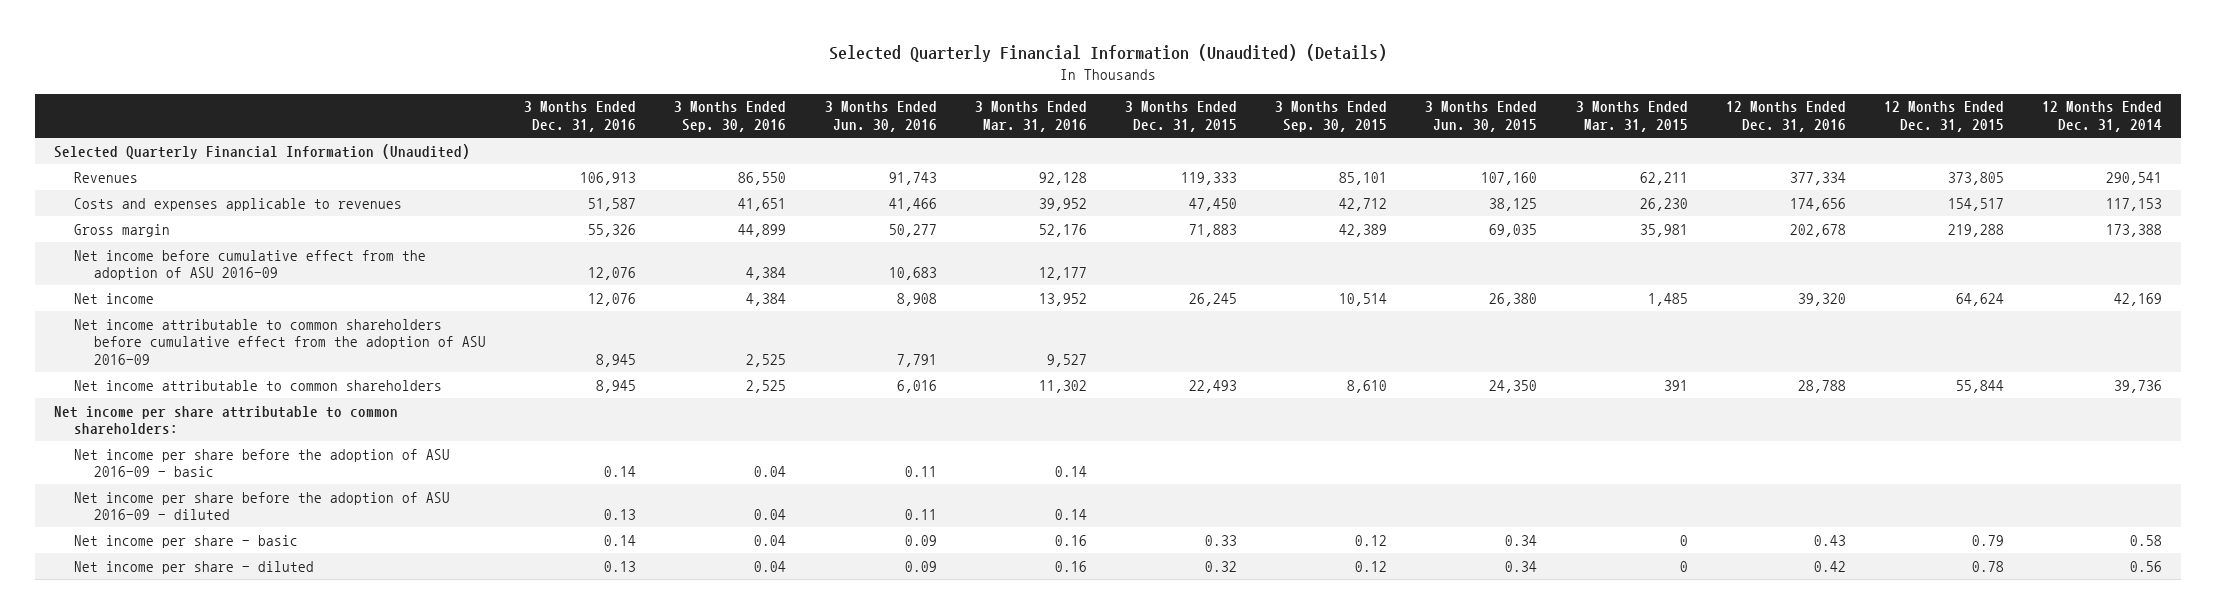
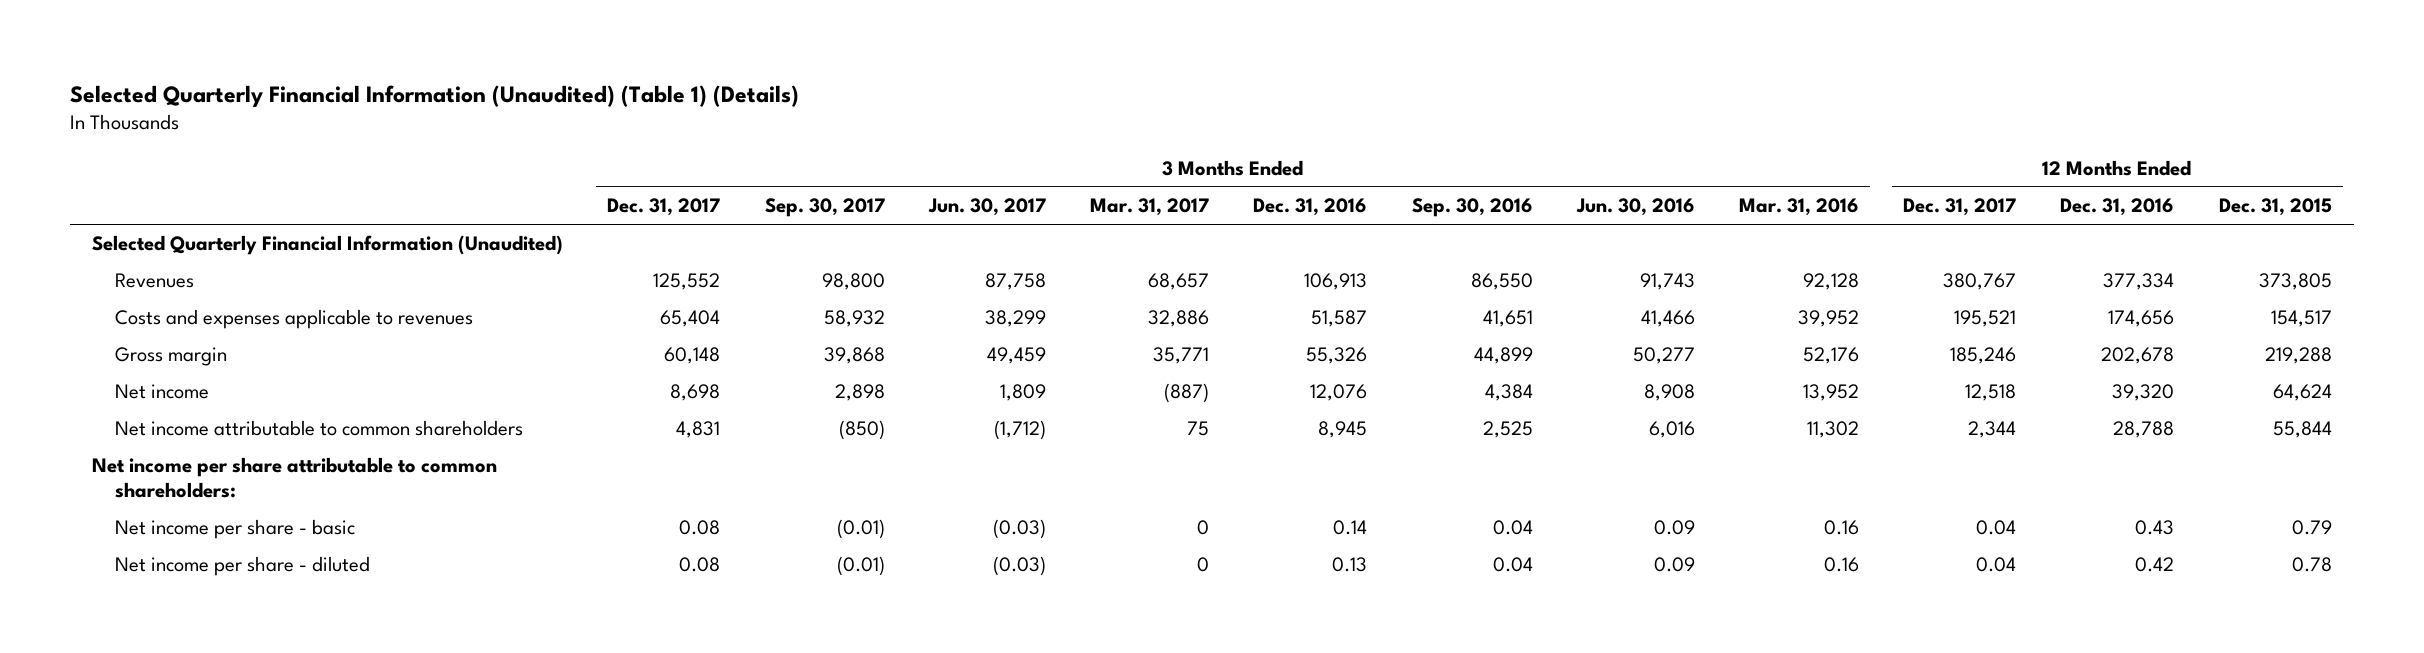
- Selected Quarterly Financial Information (Unaudited) (Details)
+ Selected Quarterly Financial Information (Unaudited) (Table 1) (Details)
- | 3 Months Ended Dec. 31, 2016 | 3 Months Ended Sep. 30, 2016 | 3 Months Ended Jun. 30, 2016 | 3 Months Ended Mar. 31, 2016 | 3 Months Ended Dec. 31, 2015 | 3 Months Ended Sep. 30, 2015 | 3 Months Ended Jun. 30, 2015 | 3 Months Ended Mar. 31, 2015 | 12 Months Ended Dec. 31, 2016 | 12 Months Ended Dec. 31, 2015 | 12 Months Ended Dec. 31, 2014
+ | 3 Months Ended Dec. 31, 2017 | 3 Months Ended Sep. 30, 2017 | 3 Months Ended Jun. 30, 2017 | 3 Months Ended Mar. 31, 2017 | 3 Months Ended Dec. 31, 2016 | 3 Months Ended Sep. 30, 2016 | 3 Months Ended Jun. 30, 2016 | 3 Months Ended Mar. 31, 2016 | 12 Months Ended Dec. 31, 2017 | 12 Months Ended Dec. 31, 2016 | 12 Months Ended Dec. 31, 2015
- Net income before cumulative effect from the adoption of ASU 2016-09 | 12,076 | 4,384 | 10,683 | 12,177 | | | | | | |
- Net income attributable to common shareholders before cumulative effect from the adoption of ASU 2016-09 | 8,945 | 2,525 | 7,791 | 9,527 | | | | | | |
- Net income per share before the adoption of ASU 2016-09 - basic | 0.14 | 0.04 | 0.11 | 0.14 | | | | | | |
- Net income per share before the adoption of ASU 2016-09 - diluted | 0.13 | 0.04 | 0.11 | 0.14 | | | | | | |

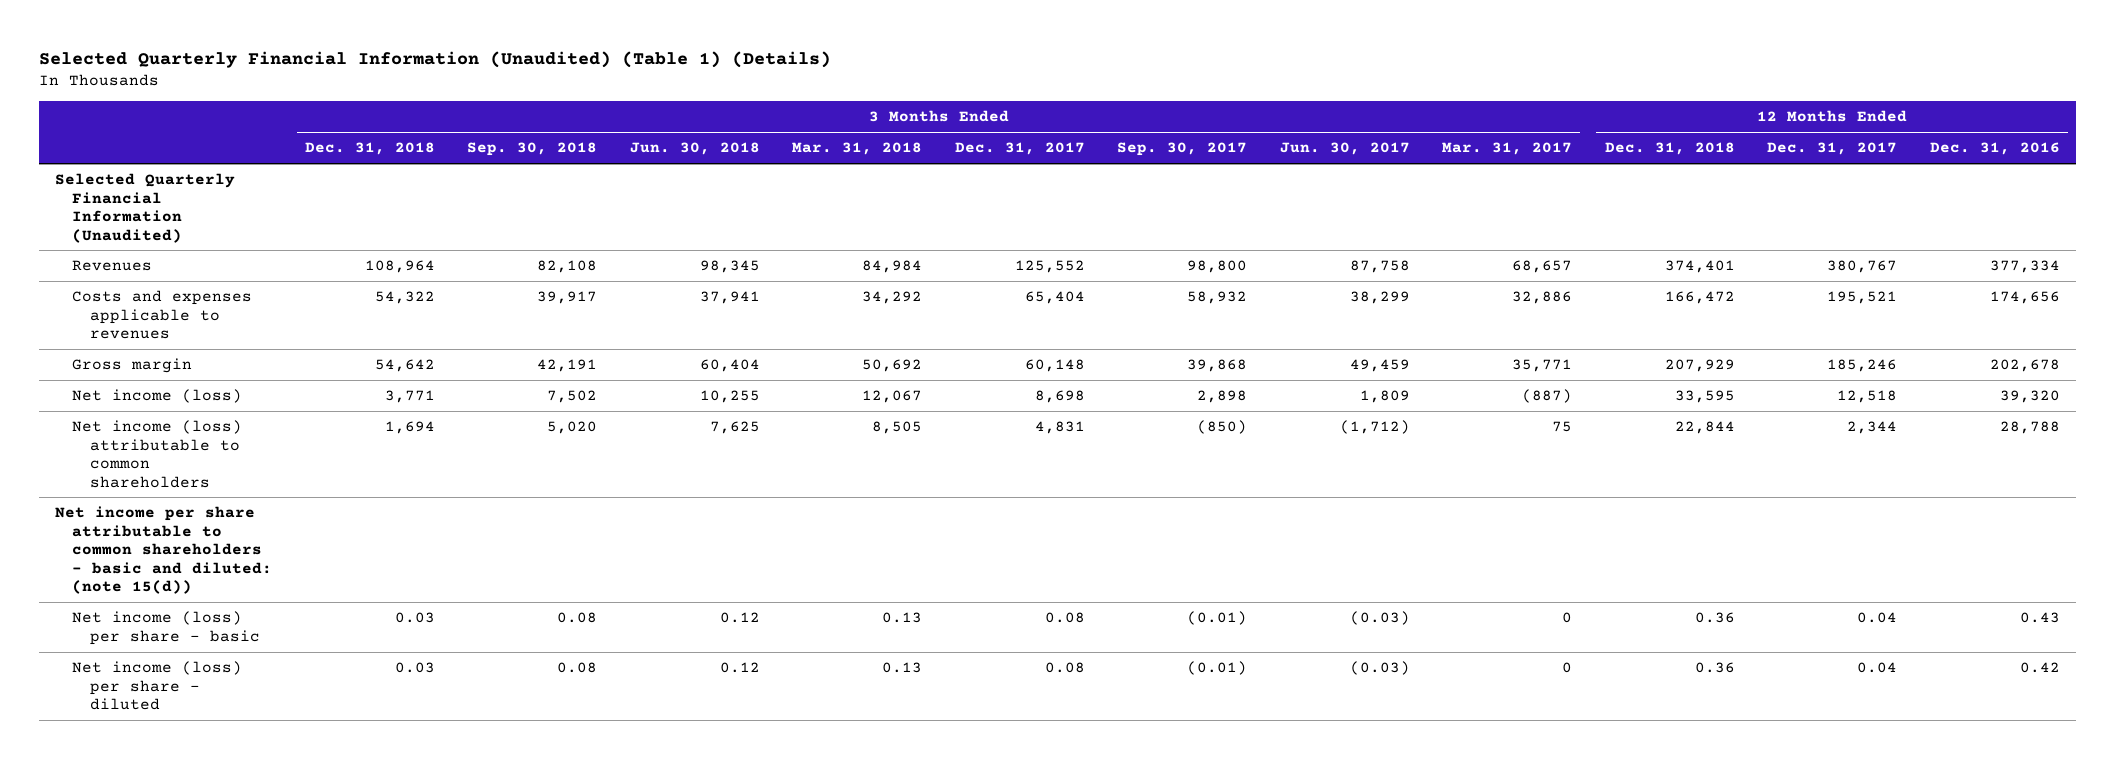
- | 3 Months Ended Dec. 31, 2017 | 3 Months Ended Sep. 30, 2017 | 3 Months Ended Jun. 30, 2017 | 3 Months Ended Mar. 31, 2017 | 3 Months Ended Dec. 31, 2016 | 3 Months Ended Sep. 30, 2016 | 3 Months Ended Jun. 30, 2016 | 3 Months Ended Mar. 31, 2016 | 12 Months Ended Dec. 31, 2017 | 12 Months Ended Dec. 31, 2016 | 12 Months Ended Dec. 31, 2015
+ | 3 Months Ended Dec. 31, 2018 | 3 Months Ended Sep. 30, 2018 | 3 Months Ended Jun. 30, 2018 | 3 Months Ended Mar. 31, 2018 | 3 Months Ended Dec. 31, 2017 | 3 Months Ended Sep. 30, 2017 | 3 Months Ended Jun. 30, 2017 | 3 Months Ended Mar. 31, 2017 | 12 Months Ended Dec. 31, 2018 | 12 Months Ended Dec. 31, 2017 | 12 Months Ended Dec. 31, 2016
- Net income | 8,698 | 2,898 | 1,809 | (887) | 12,076 | 4,384 | 8,908 | 13,952 | 12,518 | 39,320 | 64,624
- Net income attributable to common shareholders | 4,831 | (850) | (1,712) | 75 | 8,945 | 2,525 | 6,016 | 11,302 | 2,344 | 28,788 | 55,844
- Net income per share attributable to common shareholders:
- Net income per share - basic | 0.08 | (0.01) | (0.03) | 0 | 0.14 | 0.04 | 0.09 | 0.16 | 0.04 | 0.43 | 0.79
- Net income per share - diluted | 0.08 | (0.01) | (0.03) | 0 | 0.13 | 0.04 | 0.09 | 0.16 | 0.04 | 0.42 | 0.78
+ Net income (loss) | 3,771 | 7,502 | 10,255 | 12,067 | 8,698 | 2,898 | 1,809 | (887) | 33,595 | 12,518 | 39,320
+ Net income (loss) attributable to common shareholders | 1,694 | 5,020 | 7,625 | 8,505 | 4,831 | (850) | (1,712) | 75 | 22,844 | 2,344 | 28,788
+ Net income per share attributable to common shareholders - basic and diluted: (note 15(d))
+ Net income (loss) per share - basic | 0.03 | 0.08 | 0.12 | 0.13 | 0.08 | (0.01) | (0.03) | 0 | 0.36 | 0.04 | 0.43
+ Net income (loss) per share - diluted | 0.03 | 0.08 | 0.12 | 0.13 | 0.08 | (0.01) | (0.03) | 0 | 0.36 | 0.04 | 0.42

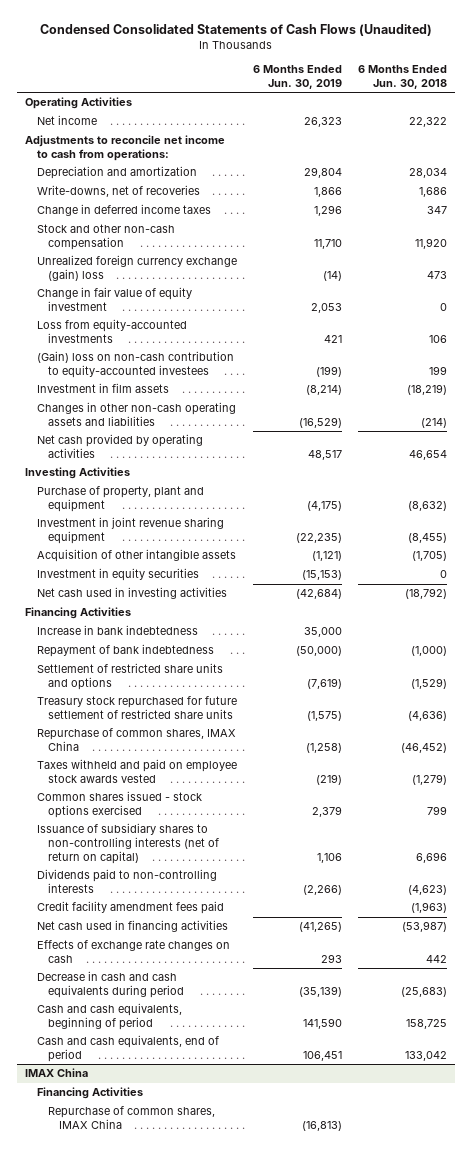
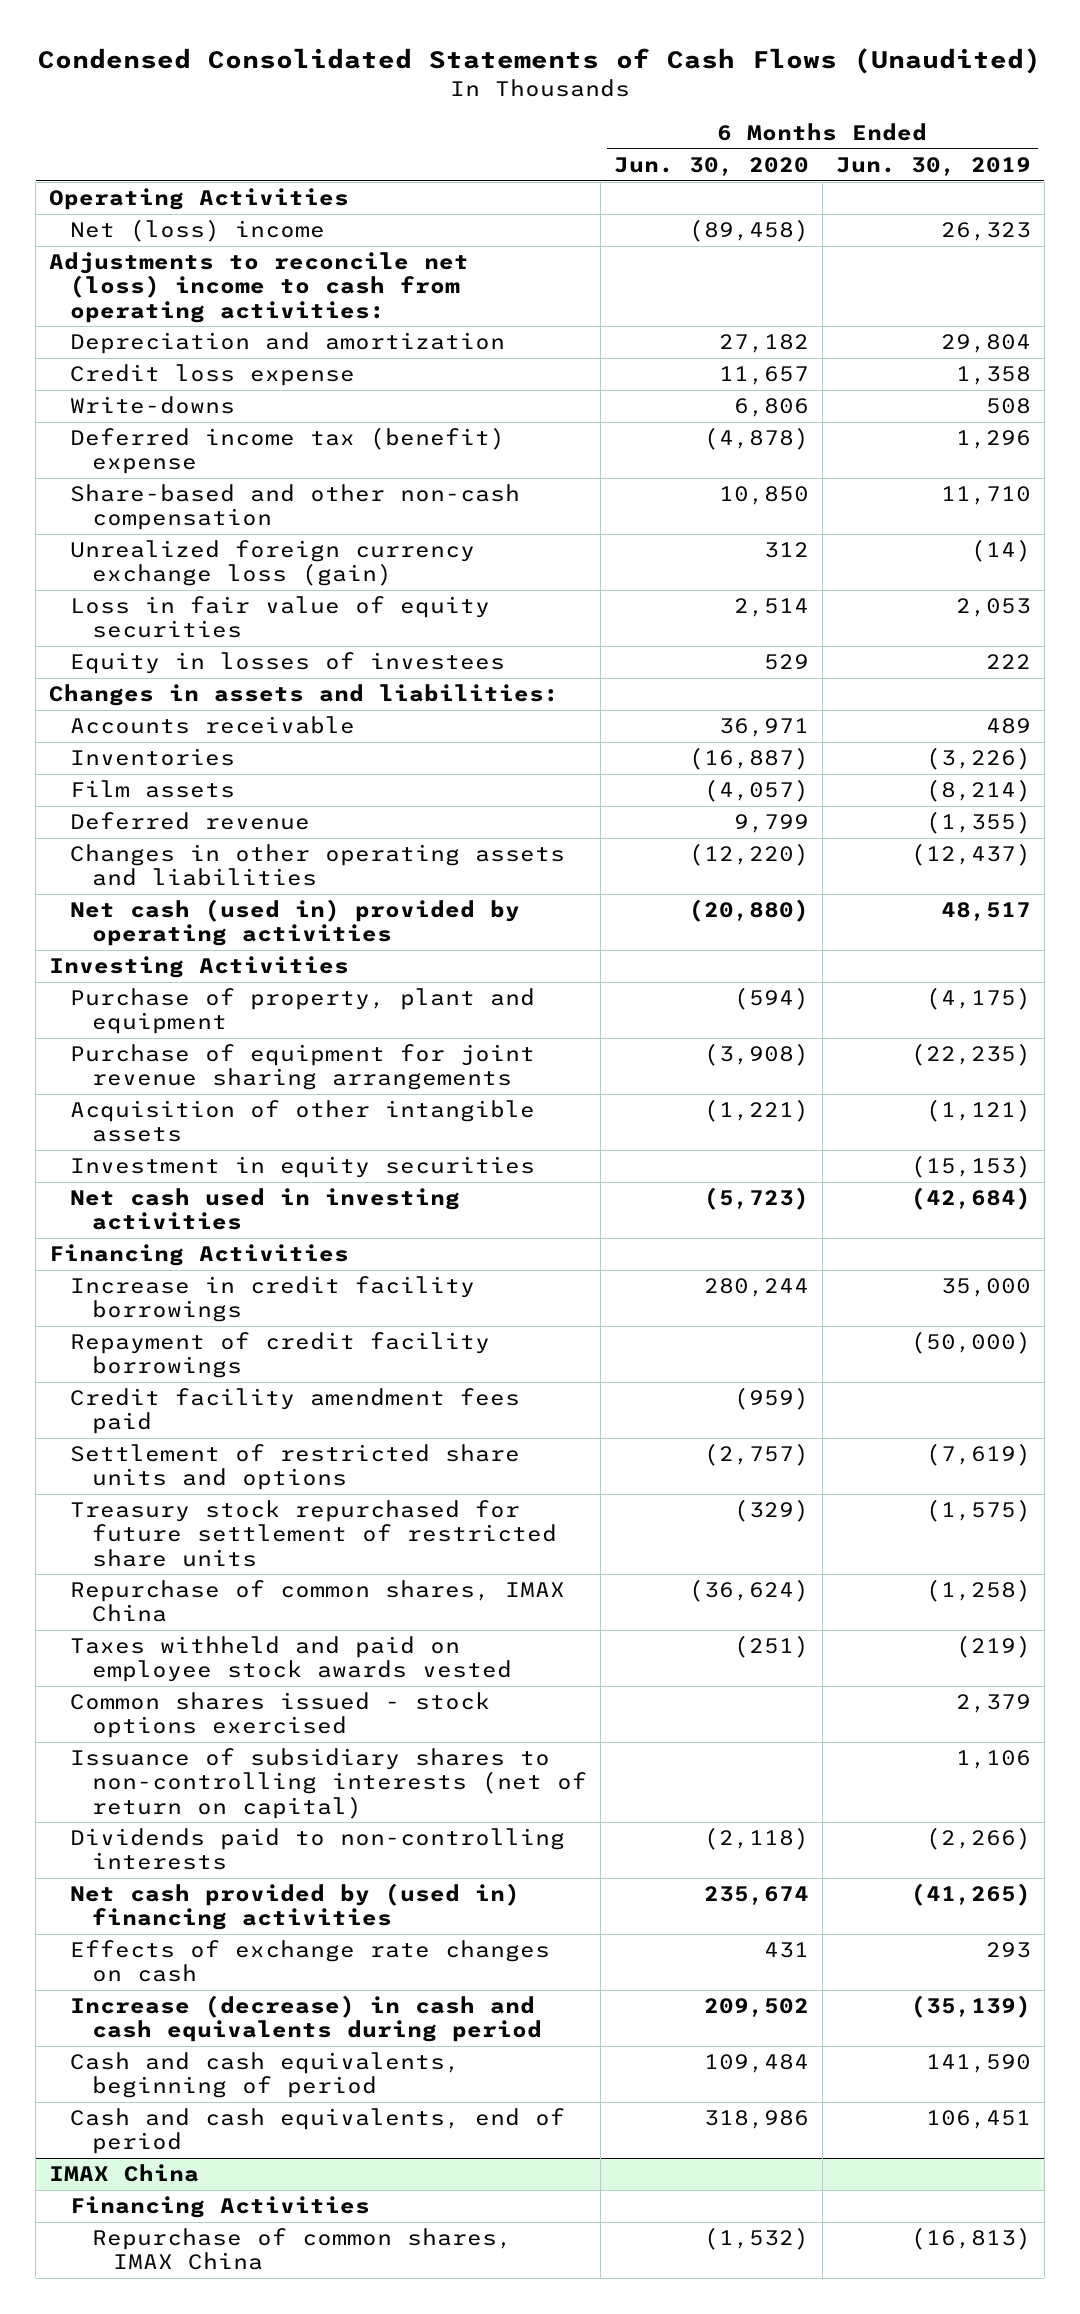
- | 6 Months Ended Jun. 30, 2019 | 6 Months Ended Jun. 30, 2018
+ | 6 Months Ended Jun. 30, 2020 | 6 Months Ended Jun. 30, 2019
- Net income | 26,323 | 22,322
- Adjustments to reconcile net income to cash from operations:
+ Net (loss) income | (89,458) | 26,323
+ Adjustments to reconcile net (loss) income to cash from operating activities:
- Write-downs, net of recoveries | 1,866 | 1,686
- Change in deferred income taxes | 1,296 | 347
- Stock and other non-cash compensation | 11,710 | 11,920
- Unrealized foreign currency exchange (gain) loss | (14) | 473
- Change in fair value of equity investment | 2,053 | 0
- Loss from equity-accounted investments | 421 | 106
- (Gain) loss on non-cash contribution to equity-accounted investees | (199) | 199
- Investment in film assets | (8,214) | (18,219)
- Changes in other non-cash operating assets and liabilities | (16,529) | (214)
- Net cash provided by operating activities | 48,517 | 46,654
+ Credit loss expense | 11,657 | 1,358
+ Write-downs | 6,806 | 508
+ Deferred income tax (benefit) expense | (4,878) | 1,296
+ Share-based and other non-cash compensation | 10,850 | 11,710
+ Unrealized foreign currency exchange loss (gain) | 312 | (14)
+ Loss in fair value of equity securities | 2,514 | 2,053
+ Equity in losses of investees | 529 | 222
+ Changes in assets and liabilities:
+ Accounts receivable | 36,971 | 489
+ Inventories | (16,887) | (3,226)
+ Film assets | (4,057) | (8,214)
+ Deferred revenue | 9,799 | (1,355)
+ Changes in other operating assets and liabilities | (12,220) | (12,437)
+ Net cash (used in) provided by operating activities | (20,880) | 48,517
- Investment in joint revenue sharing equipment | (22,235) | (8,455)
+ Purchase of equipment for joint revenue sharing arrangements | (3,908) | (22,235)
- Increase in bank indebtedness | 35,000 |
- Repayment of bank indebtedness | (50,000) | (1,000)
+ Increase in credit facility borrowings | 280,244 | 35,000
+ Repayment of credit facility borrowings | | (50,000)
moved up: Credit facility amendment fees paid | (959) |
- Net cash used in financing activities | (41,265) | (53,987)
+ Net cash provided by (used in) financing activities | 235,674 | (41,265)
- Decrease in cash and cash equivalents during period | (35,139) | (25,683)
+ Increase (decrease) in cash and cash equivalents during period | 209,502 | (35,139)

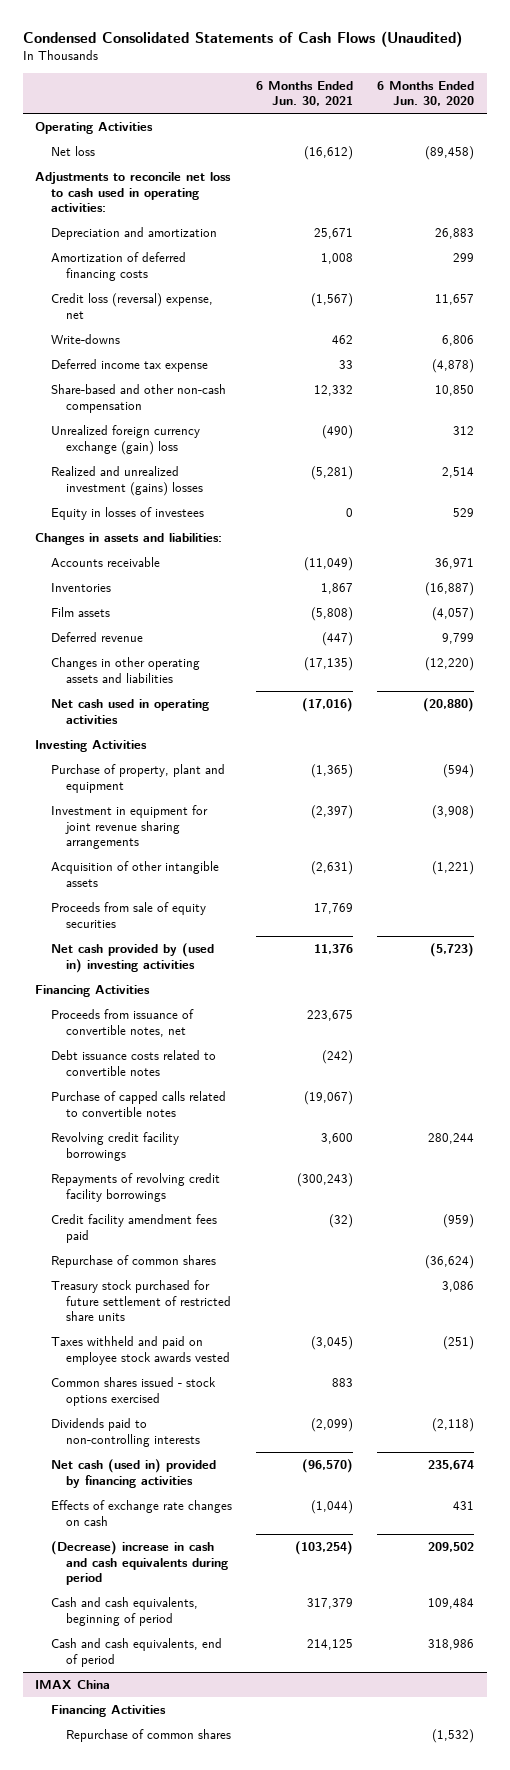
- | 6 Months Ended Jun. 30, 2020 | 6 Months Ended Jun. 30, 2019
+ | 6 Months Ended Jun. 30, 2021 | 6 Months Ended Jun. 30, 2020
- Net (loss) income | (89,458) | 26,323
- Adjustments to reconcile net (loss) income to cash from operating activities:
- Depreciation and amortization | 27,182 | 29,804
- Credit loss expense | 11,657 | 1,358
+ Net loss | (16,612) | (89,458)
+ Adjustments to reconcile net loss to cash used in operating activities:
+ Depreciation and amortization | 25,671 | 26,883
+ Amortization of deferred financing costs | 1,008 | 299
+ Credit loss (reversal) expense, net | (1,567) | 11,657
- Deferred income tax (benefit) expense | (4,878) | 1,296
+ Deferred income tax expense | 33 | (4,878)
- Unrealized foreign currency exchange loss (gain) | 312 | (14)
- Loss in fair value of equity securities | 2,514 | 2,053
+ Unrealized foreign currency exchange (gain) loss | (490) | 312
+ Realized and unrealized investment (gains) losses | (5,281) | 2,514
- Net cash (used in) provided by operating activities | (20,880) | 48,517
+ Net cash used in operating activities | (17,016) | (20,880)
- Purchase of equipment for joint revenue sharing arrangements | (3,908) | (22,235)
+ Investment in equipment for joint revenue sharing arrangements | (2,397) | (3,908)
- Investment in equity securities | | (15,153)
- Net cash used in investing activities | (5,723) | (42,684)
+ Proceeds from sale of equity securities | 17,769 |
+ Net cash provided by (used in) investing activities | 11,376 | (5,723)
- Increase in credit facility borrowings | 280,244 | 35,000
- Repayment of credit facility borrowings | | (50,000)
+ Proceeds from issuance of convertible notes, net | 223,675 |
+ Debt issuance costs related to convertible notes | (242) |
+ Purchase of capped calls related to convertible notes | (19,067) |
+ Revolving credit facility borrowings | 3,600 | 280,244
+ Repayments of revolving credit facility borrowings | (300,243) |
- Settlement of restricted share units and options | (2,757) | (7,619)
- Treasury stock repurchased for future settlement of restricted share units | (329) | (1,575)
- Repurchase of common shares, IMAX China | (36,624) | (1,258)
+ Repurchase of common shares | | (36,624)
+ Treasury stock purchased for future settlement of restricted share units | | 3,086
- Issuance of subsidiary shares to non-controlling interests (net of return on capital) | | 1,106
- Net cash provided by (used in) financing activities | 235,674 | (41,265)
+ Net cash (used in) provided by financing activities | (96,570) | 235,674
- Increase (decrease) in cash and cash equivalents during period | 209,502 | (35,139)
+ (Decrease) increase in cash and cash equivalents during period | (103,254) | 209,502
@ IMAX China
- Repurchase of common shares, IMAX China | (1,532) | (16,813)
+ Repurchase of common shares | | (1,532)

